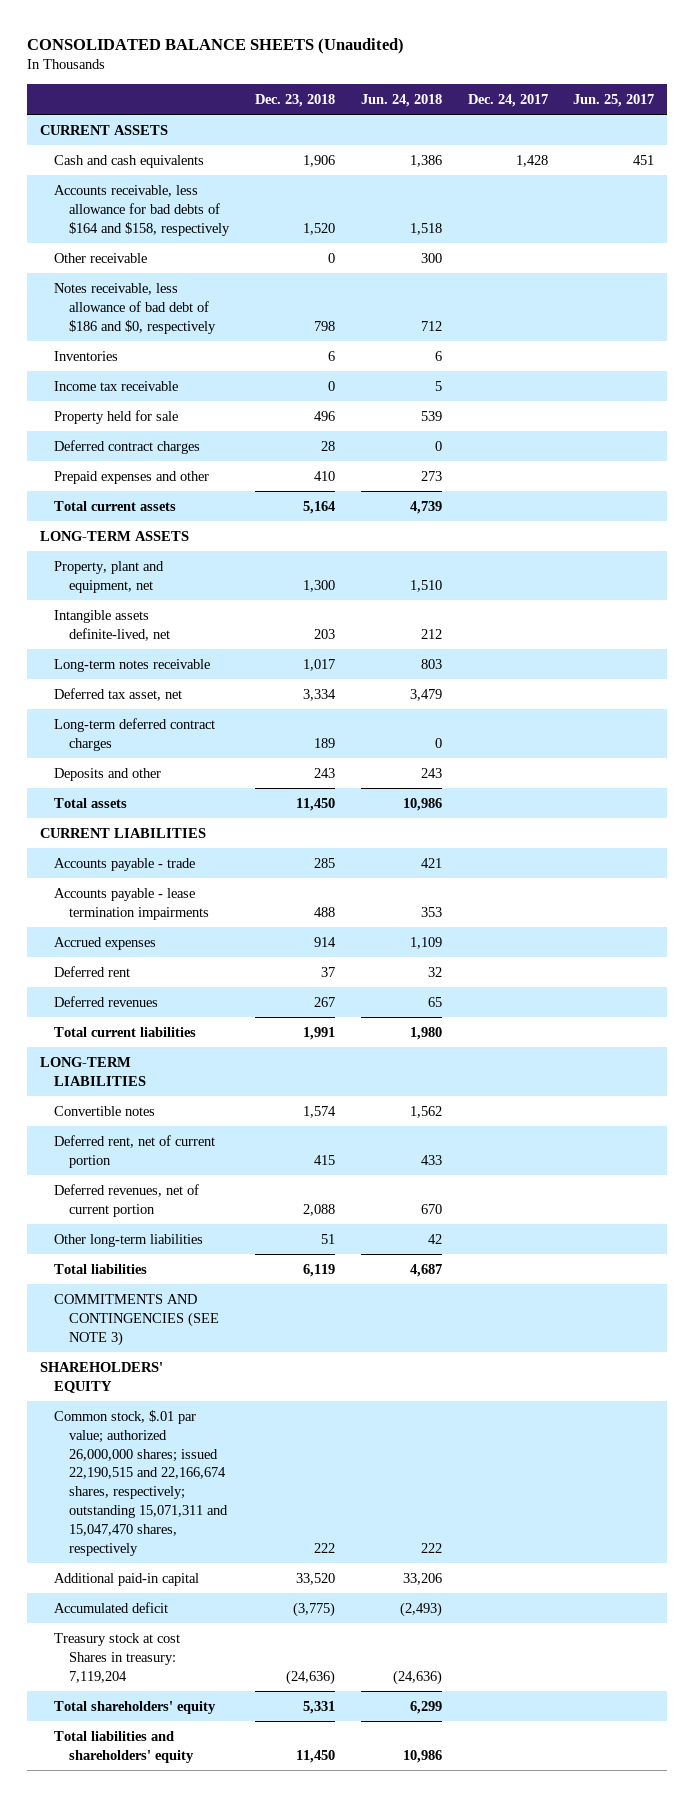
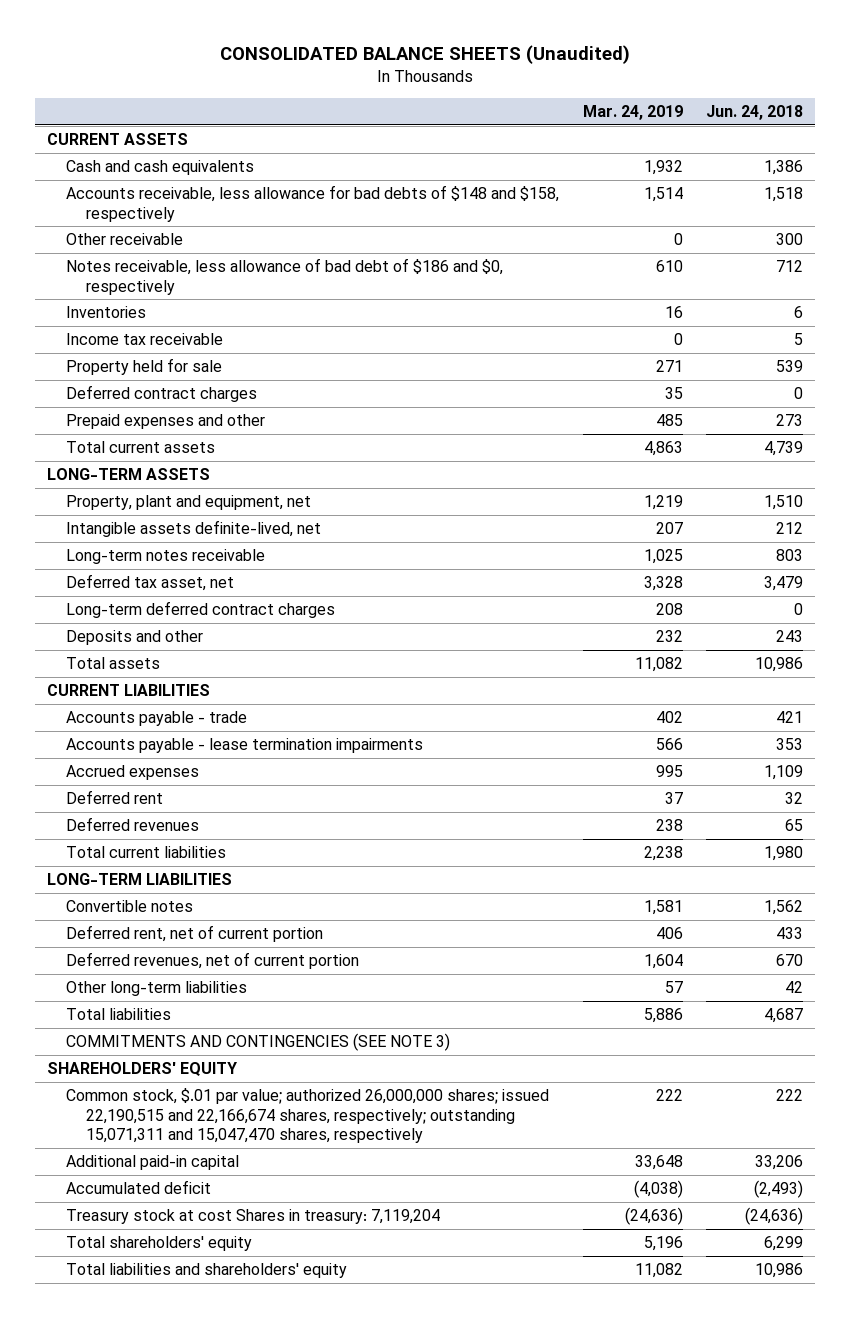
- | Dec. 23, 2018 | Jun. 24, 2018 | Dec. 24, 2017 | Jun. 25, 2017
+ | Mar. 24, 2019 | Jun. 24, 2018
- Accounts receivable, less allowance for bad debts of $164 and $158, respectively | 1,520 | 1,518 | |
+ Accounts receivable, less allowance for bad debts of $148 and $158, respectively | 1,514 | 1,518

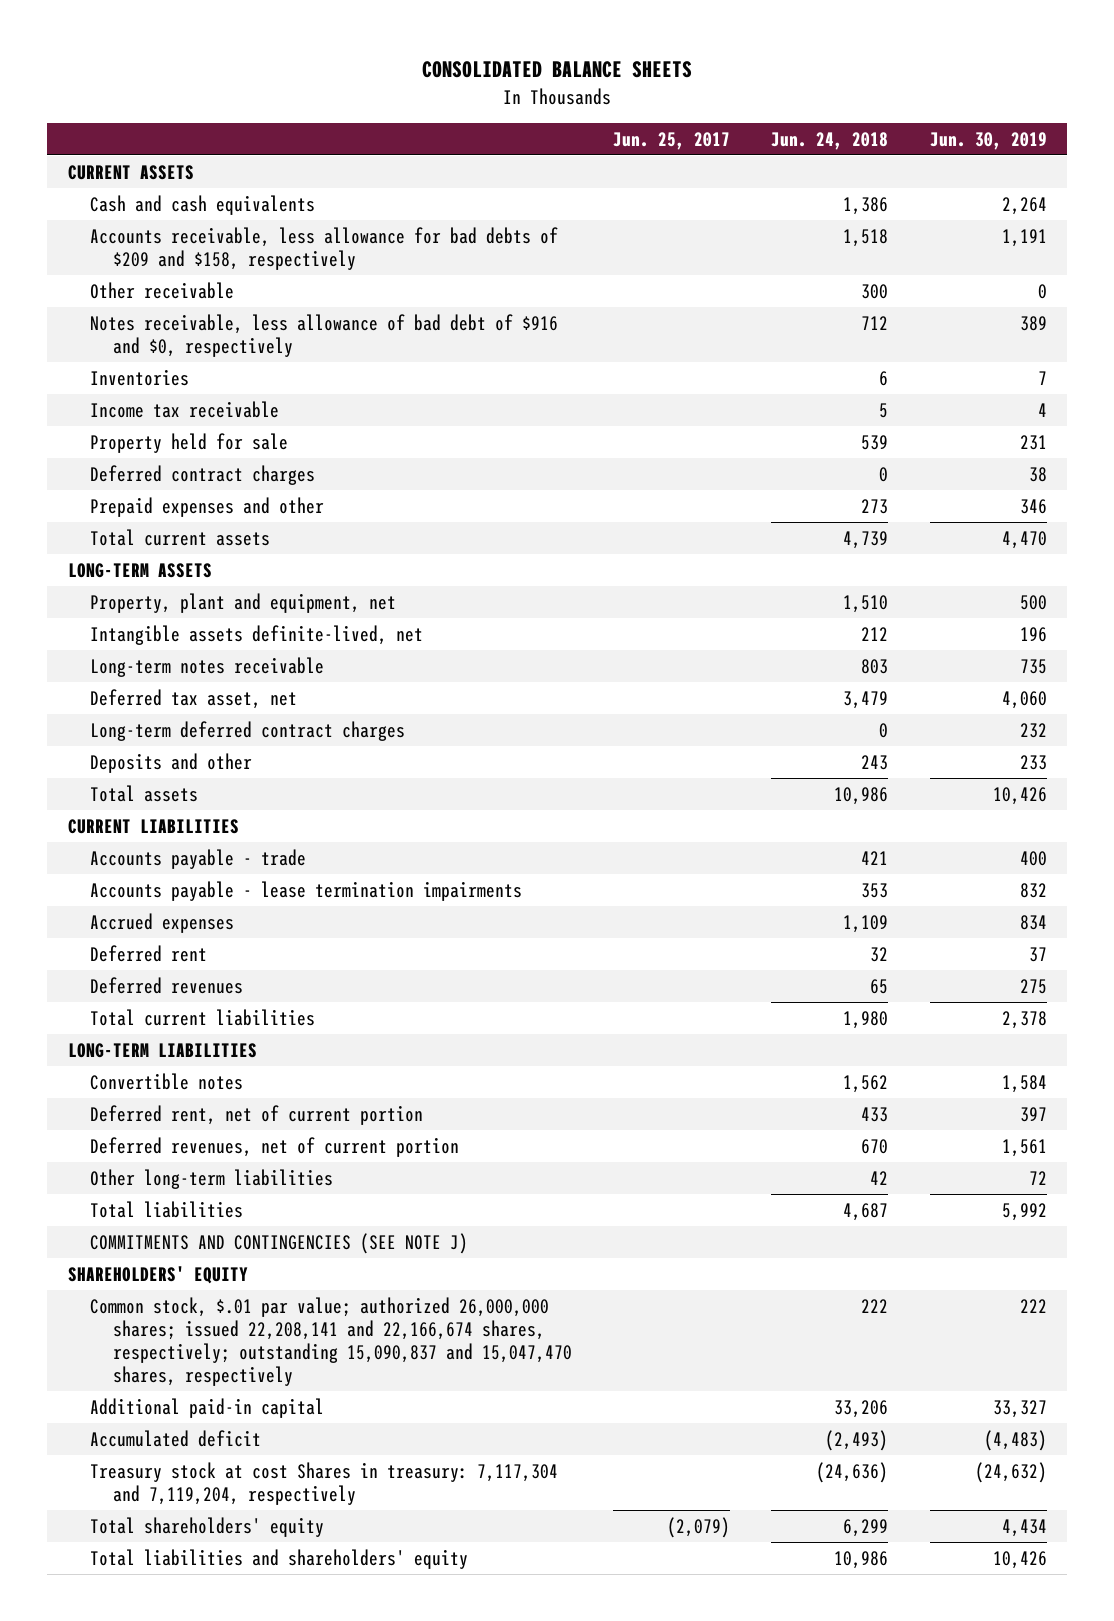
- CONSOLIDATED BALANCE SHEETS (Unaudited)
+ CONSOLIDATED BALANCE SHEETS
- | Mar. 24, 2019 | Jun. 24, 2018
+ | Jun. 25, 2017 | Jun. 24, 2018 | Jun. 30, 2019
- Accounts receivable, less allowance for bad debts of $148 and $158, respectively | 1,514 | 1,518
+ Accounts receivable, less allowance for bad debts of $209 and $158, respectively | | 1,518 | 1,191
- Notes receivable, less allowance of bad debt of $186 and $0, respectively | 610 | 712
+ Notes receivable, less allowance of bad debt of $916 and $0, respectively | | 712 | 389
- COMMITMENTS AND CONTINGENCIES (SEE NOTE 3)
+ COMMITMENTS AND CONTINGENCIES (SEE NOTE J)
- Common stock, $.01 par value; authorized 26,000,000 shares; issued 22,190,515 and 22,166,674 shares, respectively; outstanding 15,071,311 and 15,047,470 shares, respectively | 222 | 222
+ Common stock, $.01 par value; authorized 26,000,000 shares; issued 22,208,141 and 22,166,674 shares, respectively; outstanding 15,090,837 and 15,047,470 shares, respectively | | 222 | 222
- Treasury stock at cost Shares in treasury: 7,119,204 | (24,636) | (24,636)
+ Treasury stock at cost Shares in treasury: 7,117,304 and 7,119,204, respectively | | (24,636) | (24,632)

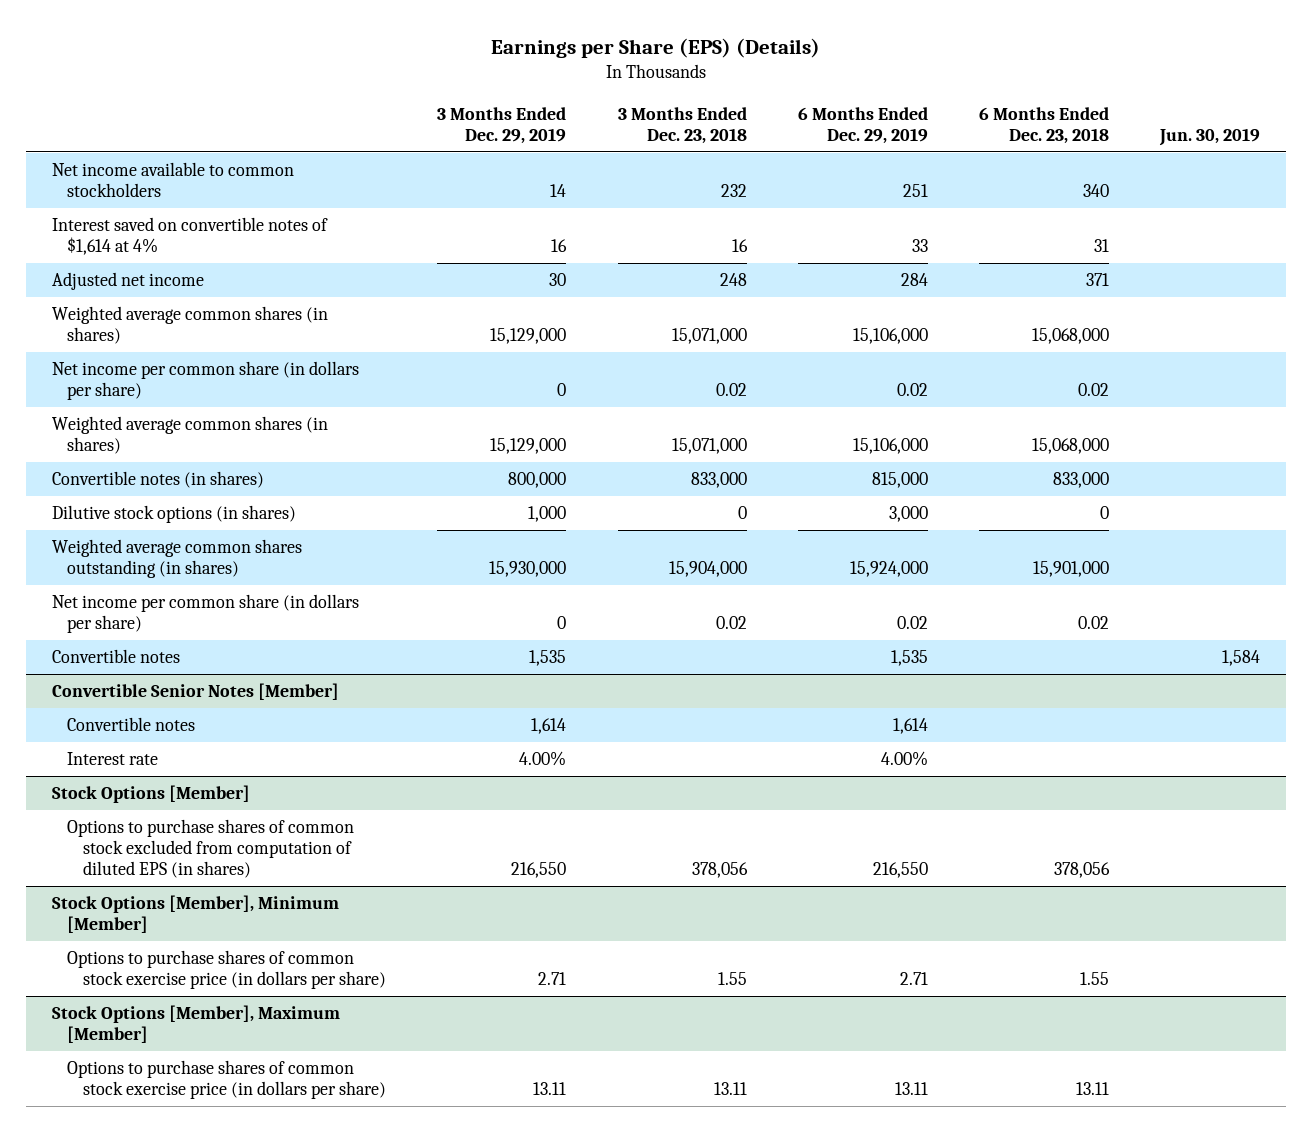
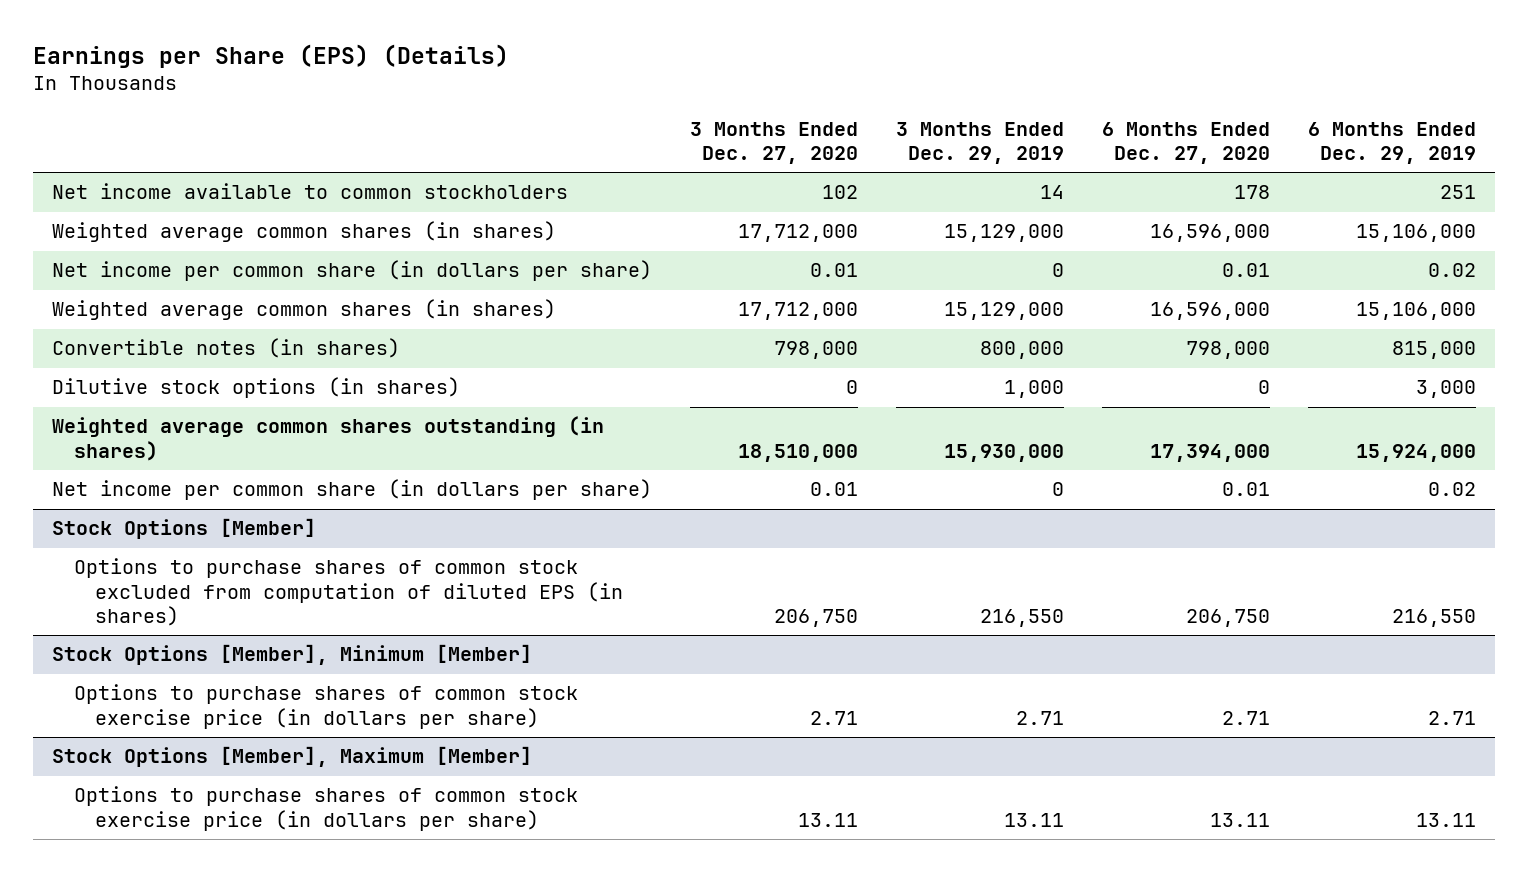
- | 3 Months Ended Dec. 29, 2019 | 3 Months Ended Dec. 23, 2018 | 6 Months Ended Dec. 29, 2019 | 6 Months Ended Dec. 23, 2018 | Jun. 30, 2019
+ | 3 Months Ended Dec. 27, 2020 | 3 Months Ended Dec. 29, 2019 | 6 Months Ended Dec. 27, 2020 | 6 Months Ended Dec. 29, 2019
- Interest saved on convertible notes of $1,614 at 4% | 16 | 16 | 33 | 31 |
- Adjusted net income | 30 | 248 | 284 | 371 |
- Convertible notes | 1,535 | | 1,535 | | 1,584
- Convertible Senior Notes [Member]
- Convertible notes | 1,614 | | 1,614 | |
- Interest rate | 4.00% | | 4.00% | |

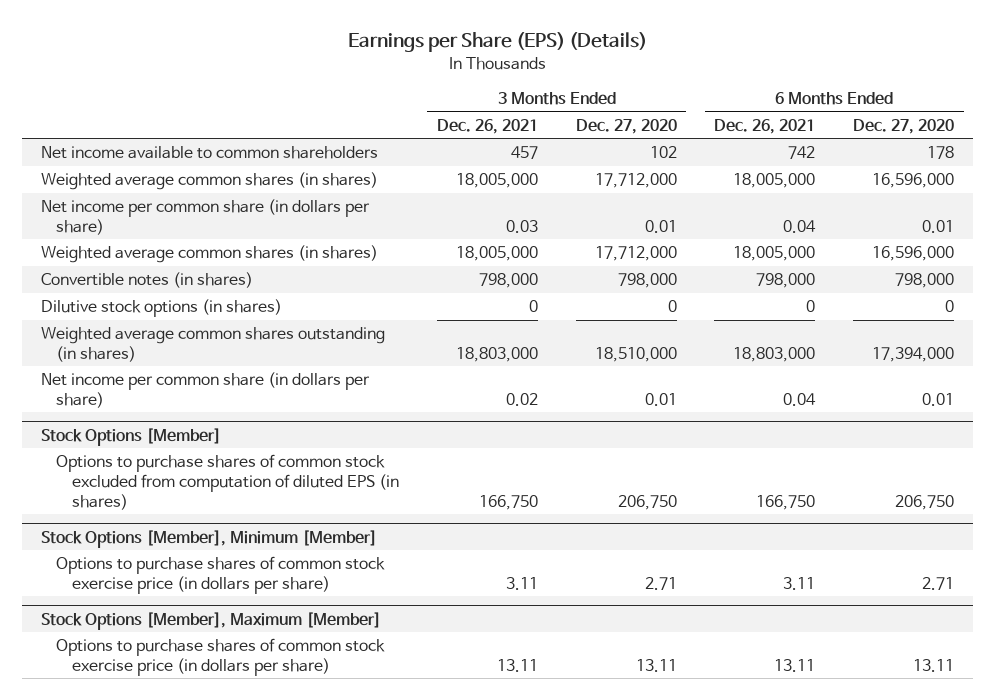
- | 3 Months Ended Dec. 27, 2020 | 3 Months Ended Dec. 29, 2019 | 6 Months Ended Dec. 27, 2020 | 6 Months Ended Dec. 29, 2019
+ | 3 Months Ended Dec. 26, 2021 | 3 Months Ended Dec. 27, 2020 | 6 Months Ended Dec. 26, 2021 | 6 Months Ended Dec. 27, 2020
- Net income available to common stockholders | 102 | 14 | 178 | 251
+ Net income available to common shareholders | 457 | 102 | 742 | 178

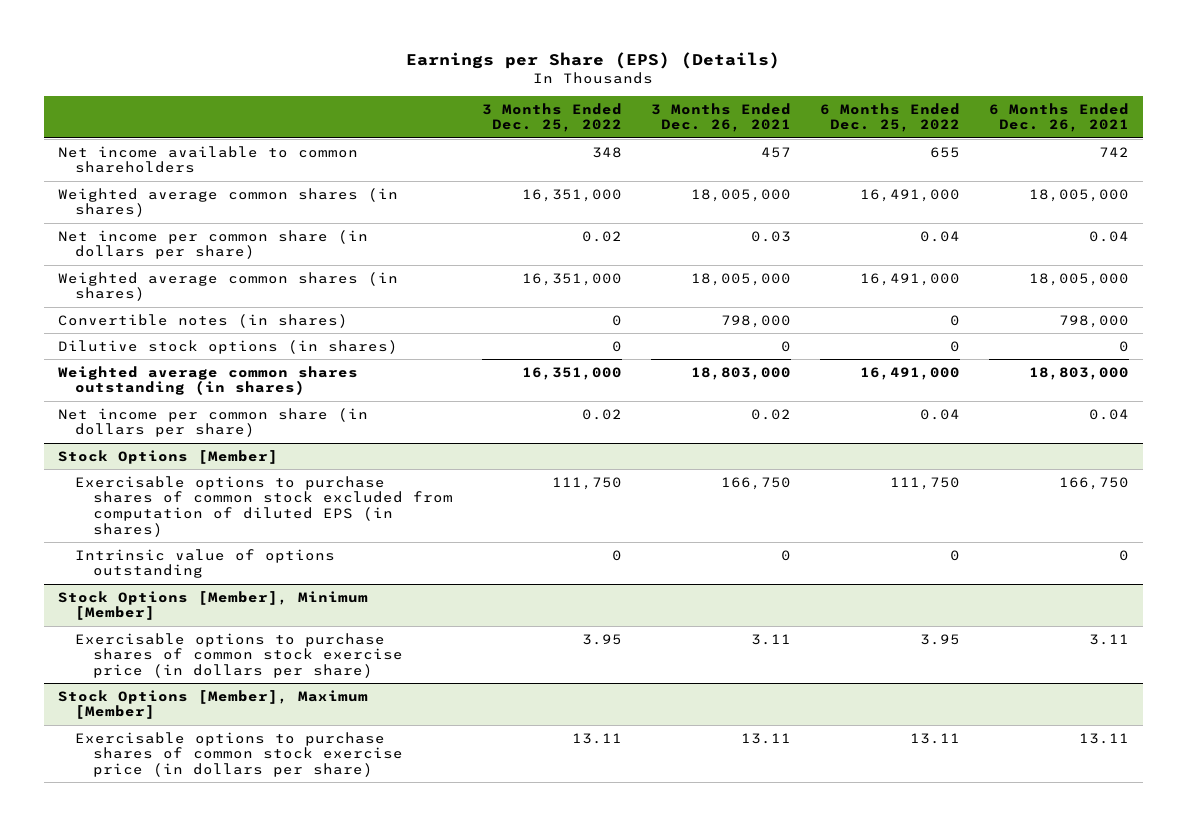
- | 3 Months Ended Dec. 26, 2021 | 3 Months Ended Dec. 27, 2020 | 6 Months Ended Dec. 26, 2021 | 6 Months Ended Dec. 27, 2020
+ | 3 Months Ended Dec. 25, 2022 | 3 Months Ended Dec. 26, 2021 | 6 Months Ended Dec. 25, 2022 | 6 Months Ended Dec. 26, 2021
@ Stock Options [Member]
- Options to purchase shares of common stock excluded from computation of diluted EPS (in shares) | 166,750 | 206,750 | 166,750 | 206,750
+ Exercisable options to purchase shares of common stock excluded from computation of diluted EPS (in shares) | 111,750 | 166,750 | 111,750 | 166,750
+ Intrinsic value of options outstanding | 0 | 0 | 0 | 0
@ Stock Options [Member], Minimum [Member]
- Options to purchase shares of common stock exercise price (in dollars per share) | 3.11 | 2.71 | 3.11 | 2.71
+ Exercisable options to purchase shares of common stock exercise price (in dollars per share) | 3.95 | 3.11 | 3.95 | 3.11
@ Stock Options [Member], Maximum [Member]
- Options to purchase shares of common stock exercise price (in dollars per share) | 13.11 | 13.11 | 13.11 | 13.11
+ Exercisable options to purchase shares of common stock exercise price (in dollars per share) | 13.11 | 13.11 | 13.11 | 13.11

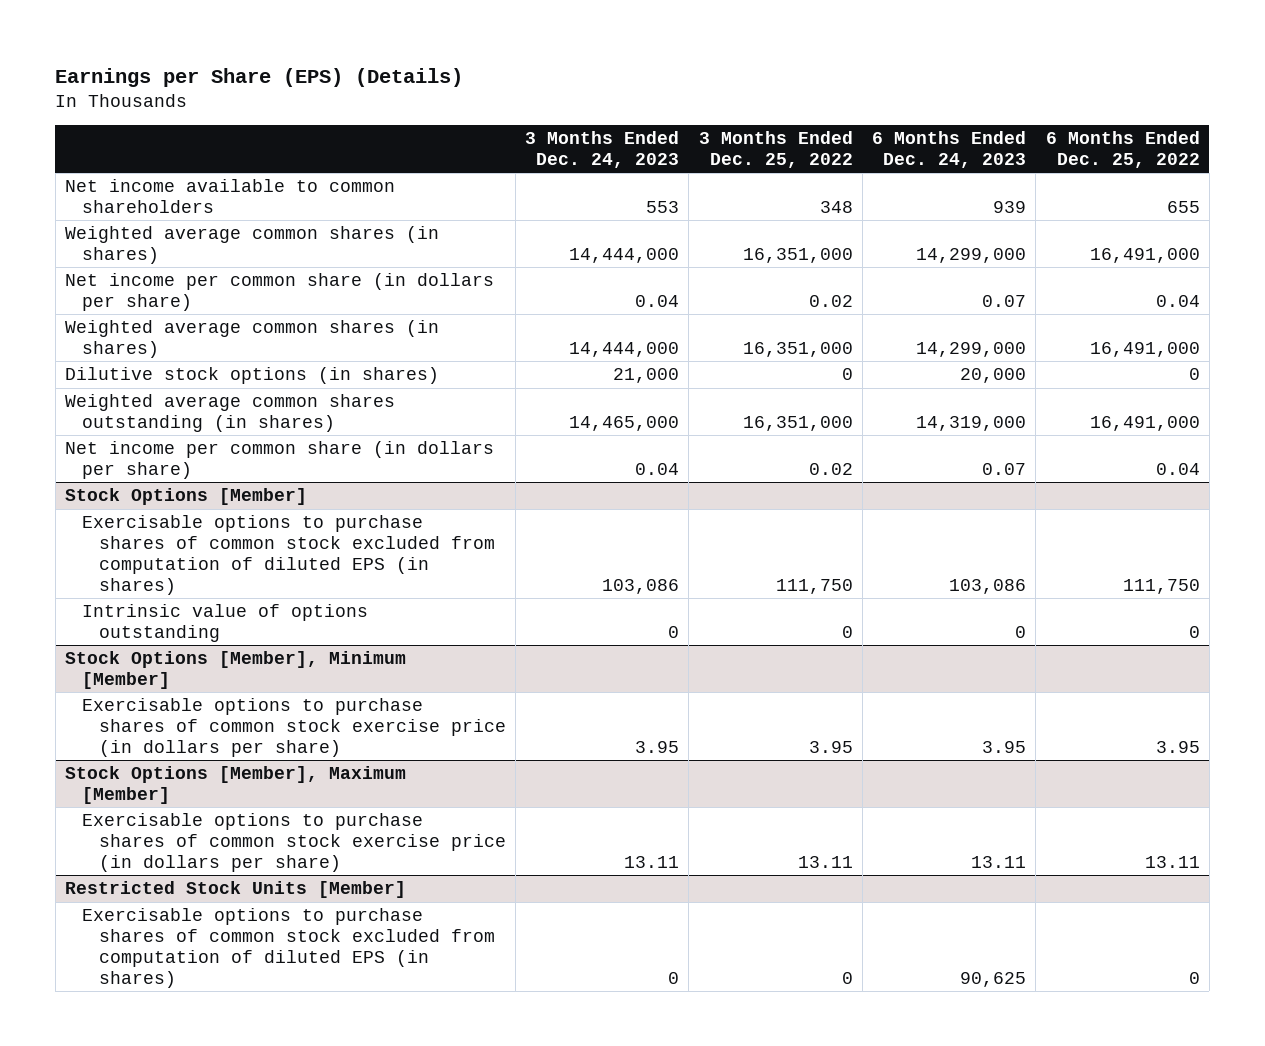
- | 3 Months Ended Dec. 25, 2022 | 3 Months Ended Dec. 26, 2021 | 6 Months Ended Dec. 25, 2022 | 6 Months Ended Dec. 26, 2021
+ | 3 Months Ended Dec. 24, 2023 | 3 Months Ended Dec. 25, 2022 | 6 Months Ended Dec. 24, 2023 | 6 Months Ended Dec. 25, 2022
- Convertible notes (in shares) | 0 | 798,000 | 0 | 798,000
+ Restricted Stock Units [Member]
+ Exercisable options to purchase shares of common stock excluded from computation of diluted EPS (in shares) | 0 | 0 | 90,625 | 0

